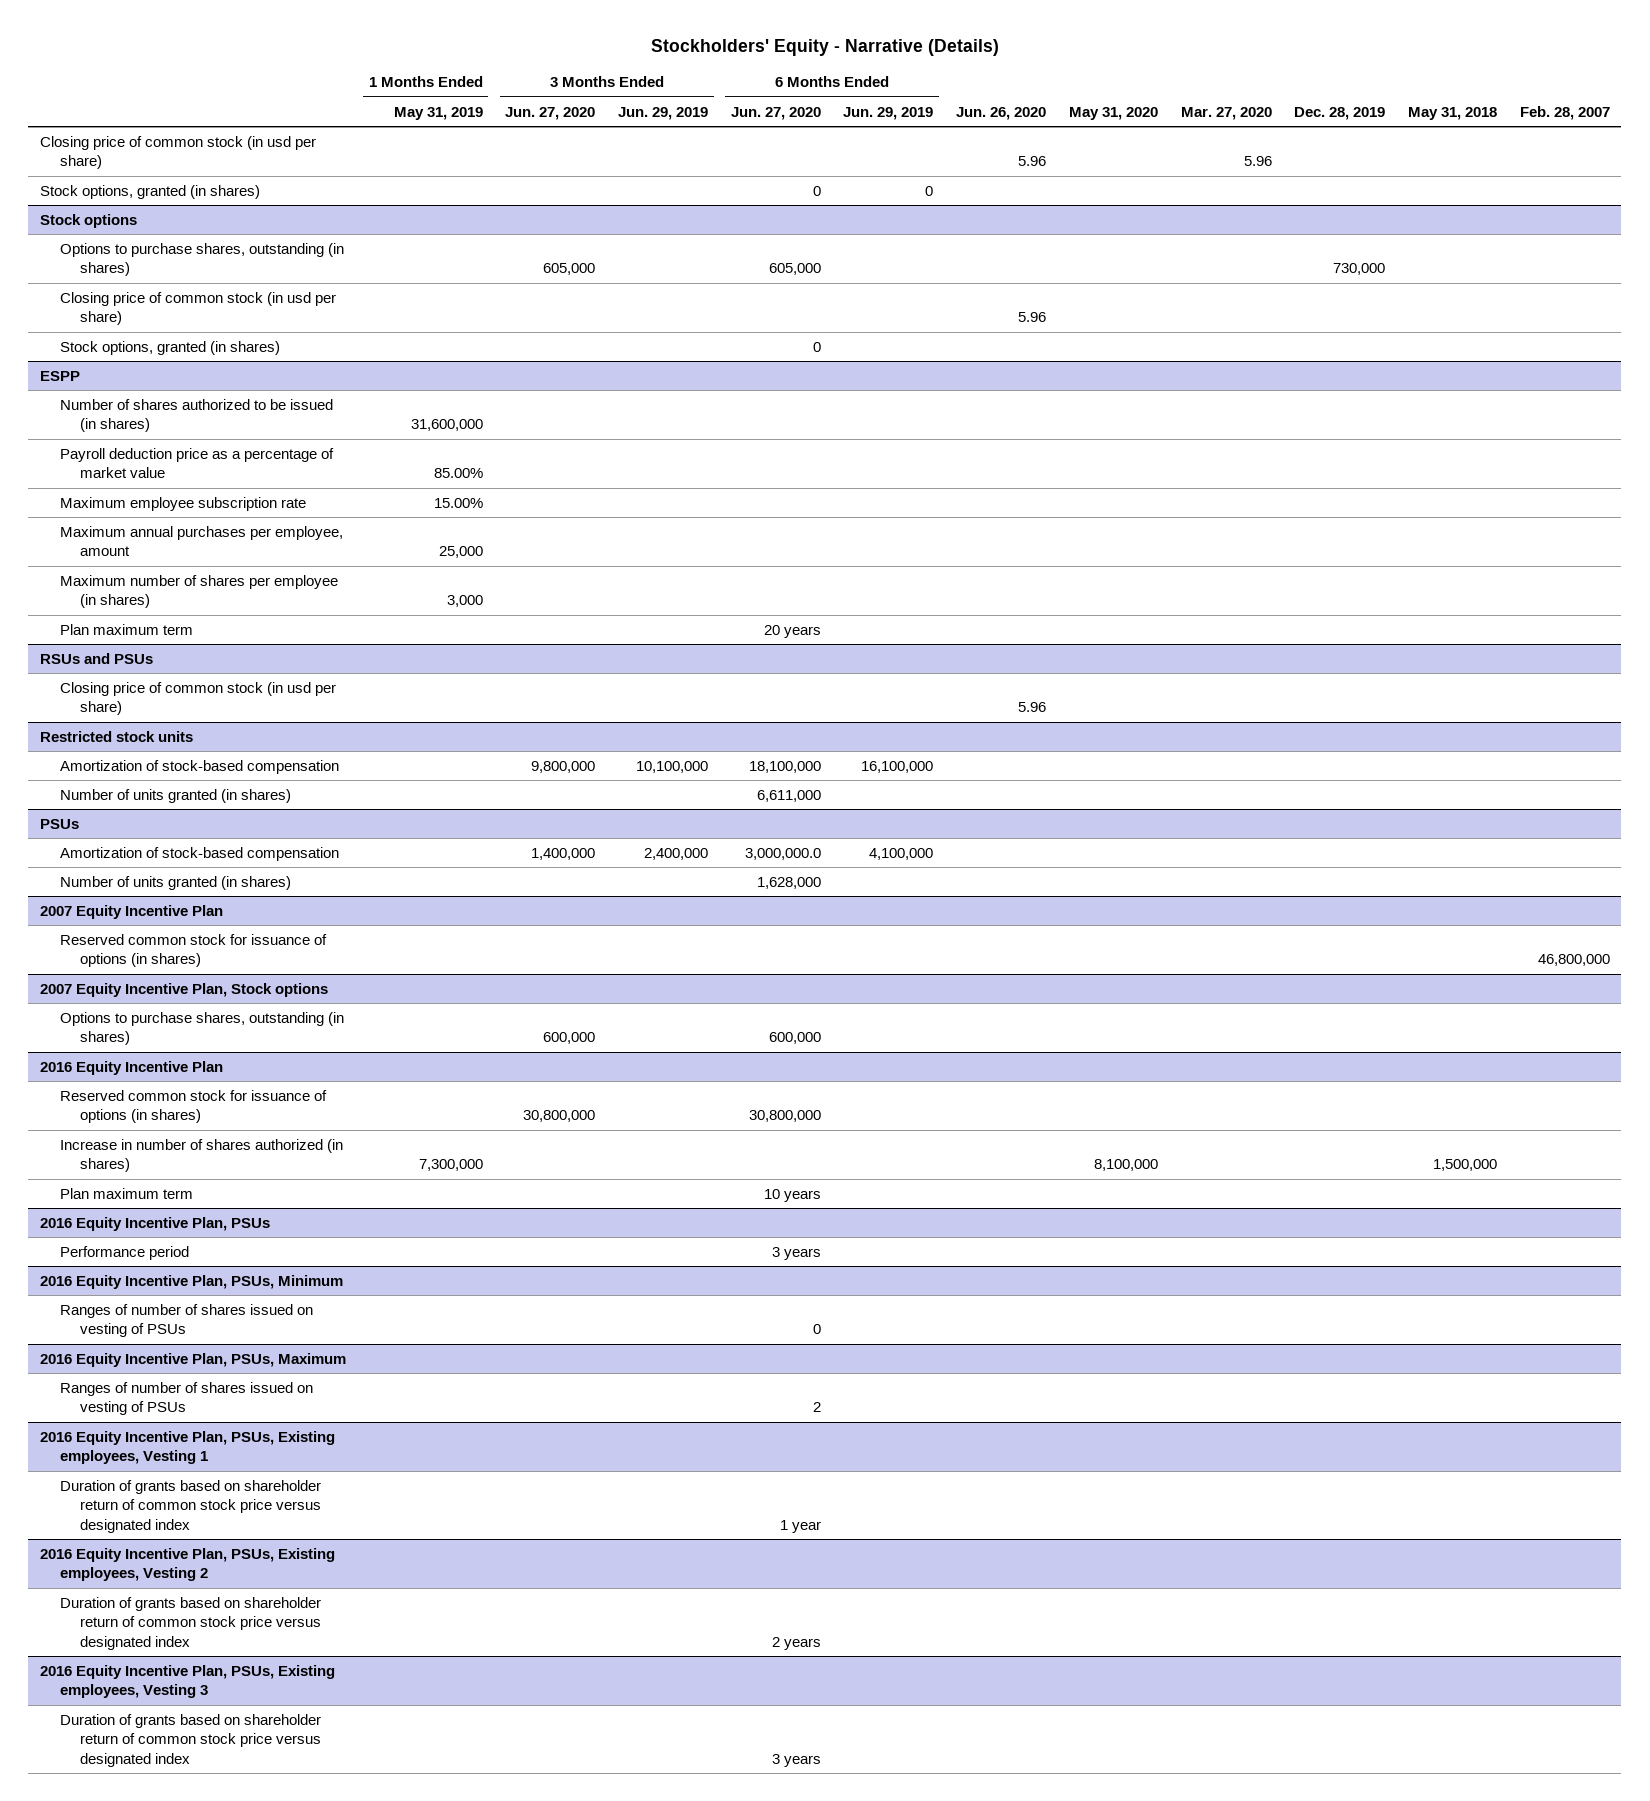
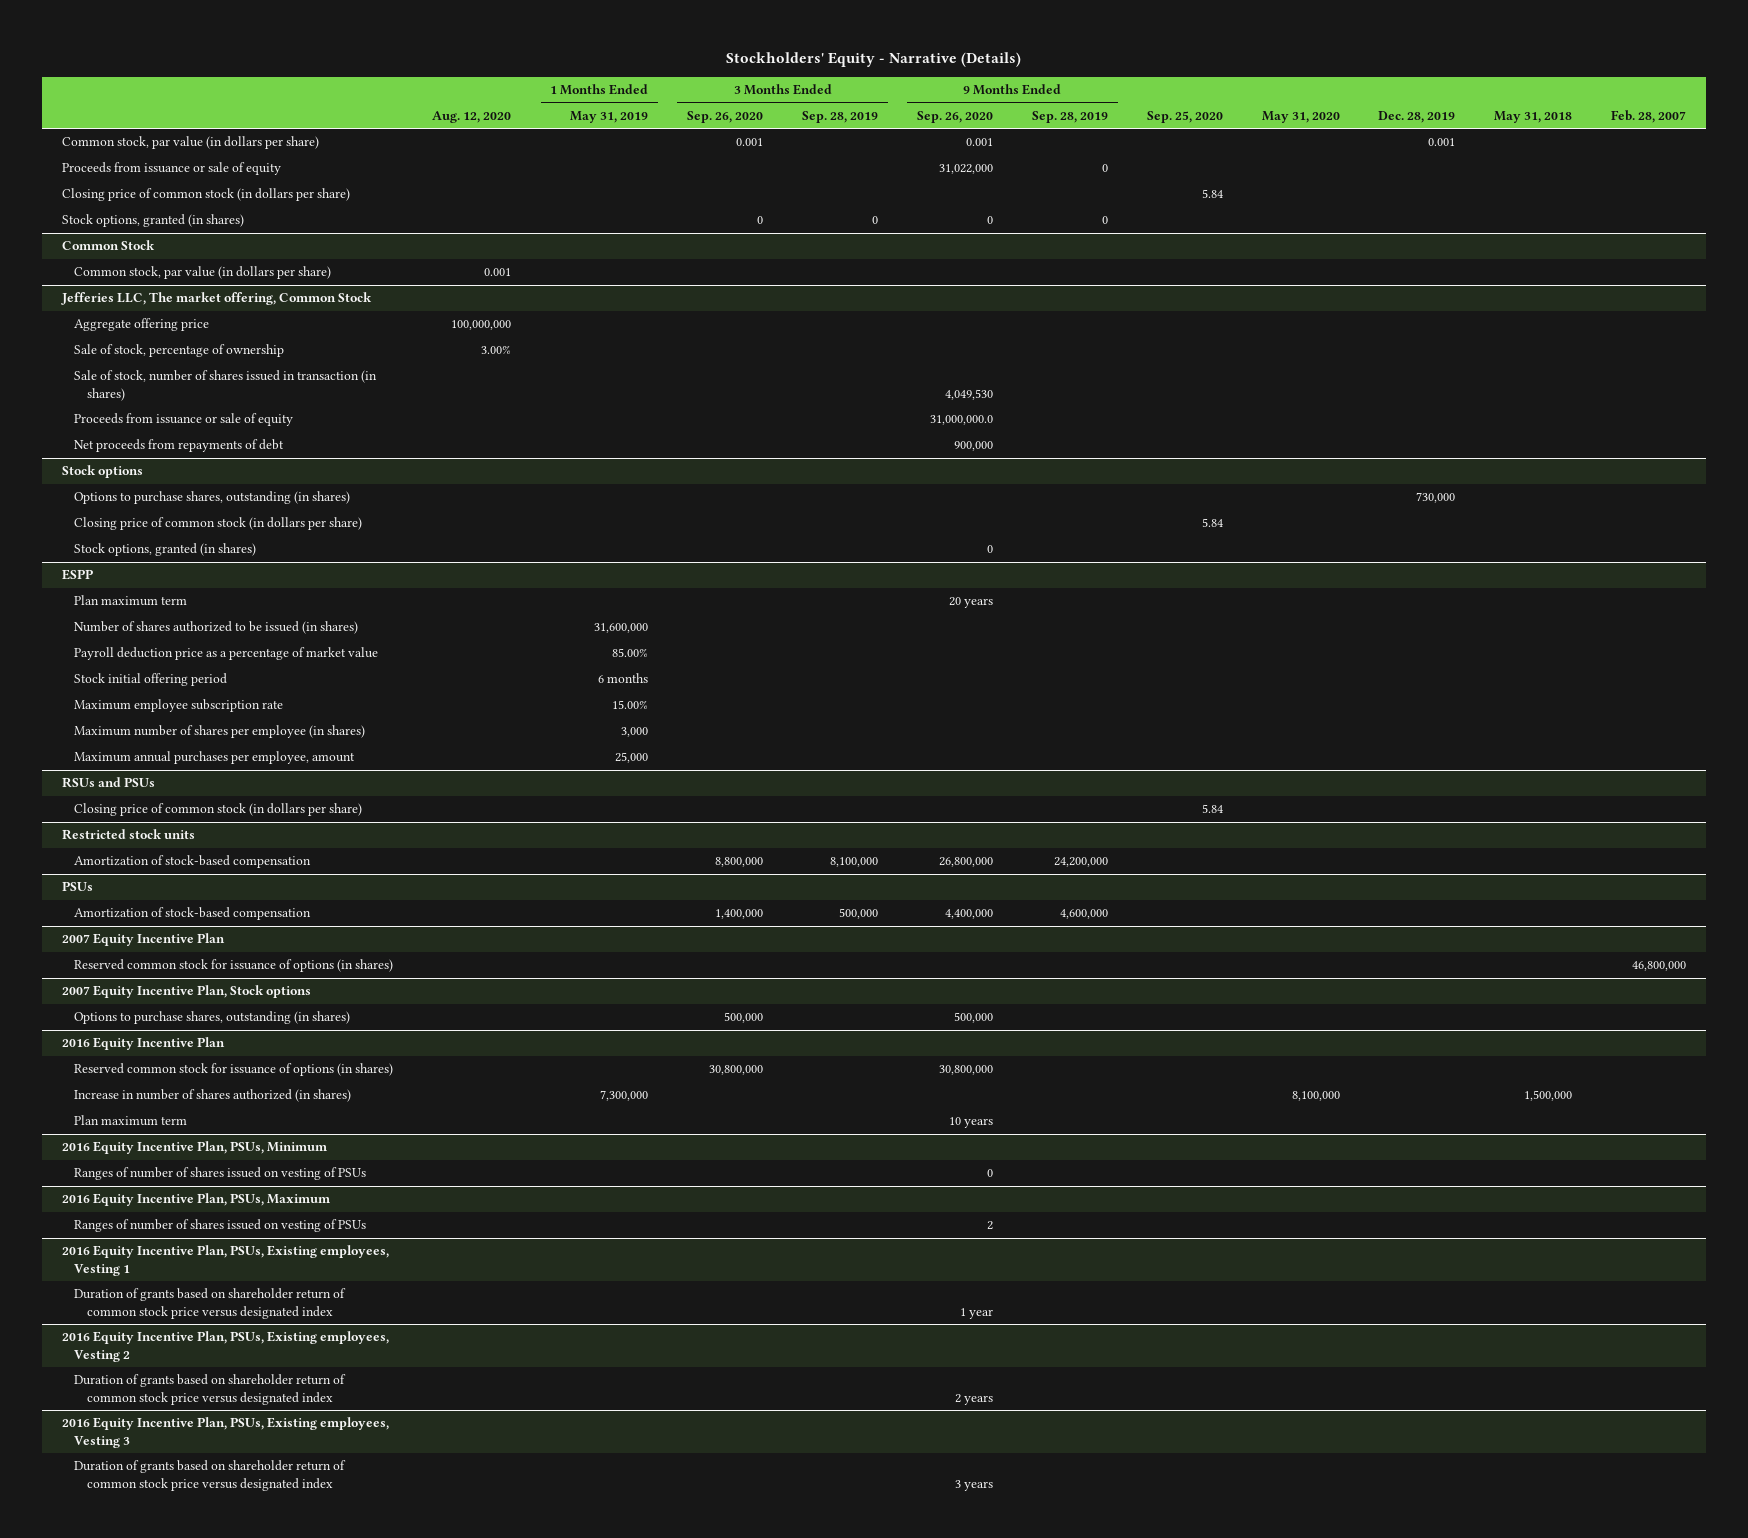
- | 1 Months Ended May 31, 2019 | 3 Months Ended Jun. 27, 2020 | 3 Months Ended Jun. 29, 2019 | 6 Months Ended Jun. 27, 2020 | 6 Months Ended Jun. 29, 2019 | Jun. 26, 2020 | May 31, 2020 | Mar. 27, 2020 | Dec. 28, 2019 | May 31, 2018 | Feb. 28, 2007
+ | Aug. 12, 2020 | 1 Months Ended May 31, 2019 | 3 Months Ended Sep. 26, 2020 | 3 Months Ended Sep. 28, 2019 | 9 Months Ended Sep. 26, 2020 | 9 Months Ended Sep. 28, 2019 | Sep. 25, 2020 | May 31, 2020 | Dec. 28, 2019 | May 31, 2018 | Feb. 28, 2007
- Closing price of common stock (in usd per share) | | | | | | 5.96 | | 5.96 | | |
+ Common stock, par value (in dollars per share) | | | 0.001 | | 0.001 | | | | 0.001 | |
+ Proceeds from issuance or sale of equity | | | | | 31,022,000 | 0 | | | | |
+ Closing price of common stock (in dollars per share) | | | | | | | 5.84 | | | |
+ Common Stock
+ Common stock, par value (in dollars per share) | 0.001 | | | | | | | | | |
+ Jefferies LLC, The market offering, Common Stock
+ Aggregate offering price | 100,000,000 | | | | | | | | | |
+ Sale of stock, percentage of ownership | 3.00% | | | | | | | | | |
+ Sale of stock, number of shares issued in transaction (in shares) | | | | | 4,049,530 | | | | | |
+ Proceeds from issuance or sale of equity | | | | | 31,000,000.0 | | | | | |
+ Net proceeds from repayments of debt | | | | | 900,000 | | | | | |
@ Stock options
- Closing price of common stock (in usd per share) | | | | | | 5.96 | | | | |
+ Closing price of common stock (in dollars per share) | | | | | | | 5.84 | | | |
@ ESPP
moved up: Plan maximum term | | | | | 20 years | | | | | |
+ Stock initial offering period | | 6 months | | | | | | | | |
moved down: Maximum annual purchases per employee, amount | | 25,000 | | | | | | | | |
@ RSUs and PSUs
- Closing price of common stock (in usd per share) | | | | | | 5.96 | | | | |
+ Closing price of common stock (in dollars per share) | | | | | | | 5.84 | | | |
@ Restricted stock units
- Number of units granted (in shares) | | | | 6,611,000 | | | | | | |
@ PSUs
- Number of units granted (in shares) | | | | 1,628,000 | | | | | | |
- 2016 Equity Incentive Plan, PSUs
- Performance period | | | | 3 years | | | | | | |

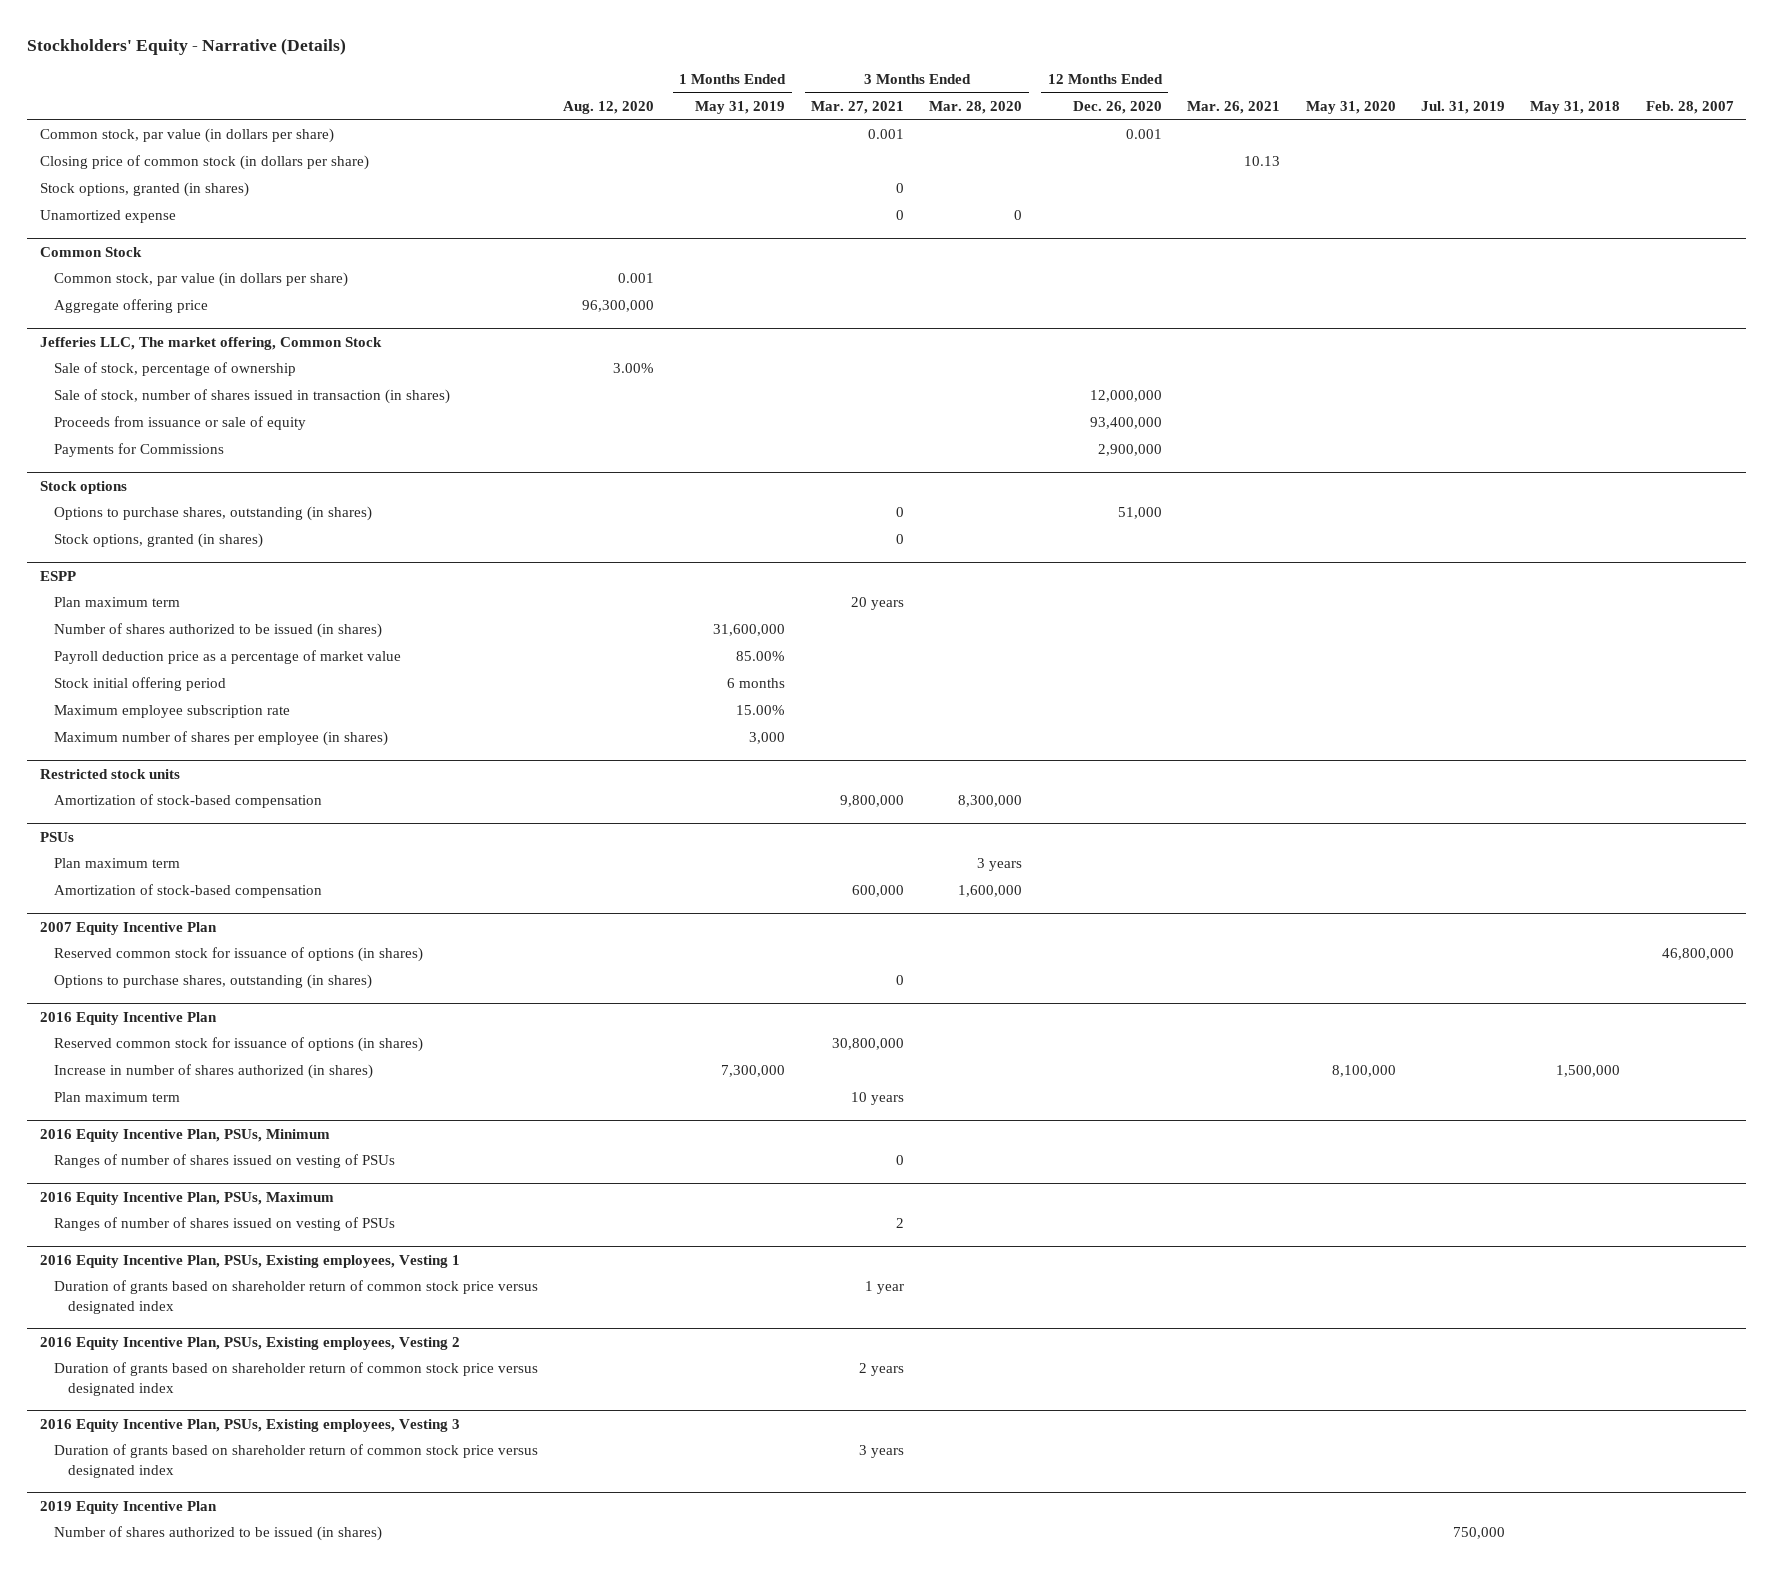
- | Aug. 12, 2020 | 1 Months Ended May 31, 2019 | 3 Months Ended Sep. 26, 2020 | 3 Months Ended Sep. 28, 2019 | 9 Months Ended Sep. 26, 2020 | 9 Months Ended Sep. 28, 2019 | Sep. 25, 2020 | May 31, 2020 | Dec. 28, 2019 | May 31, 2018 | Feb. 28, 2007
+ | Aug. 12, 2020 | 1 Months Ended May 31, 2019 | 3 Months Ended Mar. 27, 2021 | 3 Months Ended Mar. 28, 2020 | 12 Months Ended Dec. 26, 2020 | Mar. 26, 2021 | May 31, 2020 | Jul. 31, 2019 | May 31, 2018 | Feb. 28, 2007
- Proceeds from issuance or sale of equity | | | | | 31,022,000 | 0 | | | | |
+ Unamortized expense | | | 0 | 0 | | | | | |
@ Common Stock
+ Aggregate offering price | 96,300,000 | | | | | | | | |
@ Jefferies LLC, The market offering, Common Stock
- Aggregate offering price | 100,000,000 | | | | | | | | | |
- Net proceeds from repayments of debt | | | | | 900,000 | | | | | |
+ Payments for Commissions | | | | | 2,900,000 | | | | |
@ Stock options
- Closing price of common stock (in dollars per share) | | | | | | | 5.84 | | | |
@ ESPP
- Maximum annual purchases per employee, amount | | 25,000 | | | | | | | | |
- RSUs and PSUs
- Closing price of common stock (in dollars per share) | | | | | | | 5.84 | | | |
@ PSUs
+ Plan maximum term | | | | 3 years | | | | | |
- 2007 Equity Incentive Plan, Stock options
- Options to purchase shares, outstanding (in shares) | | | 500,000 | | 500,000 | | | | | |
@ 2007 Equity Incentive Plan
+ Options to purchase shares, outstanding (in shares) | | | 0 | | | | | | |
+ 2019 Equity Incentive Plan
+ Number of shares authorized to be issued (in shares) | | | | | | | | 750,000 | |

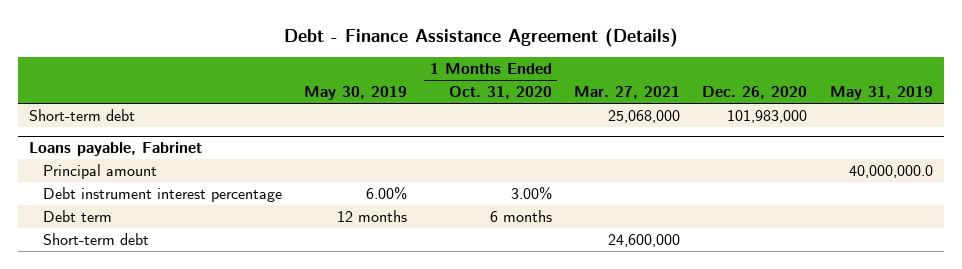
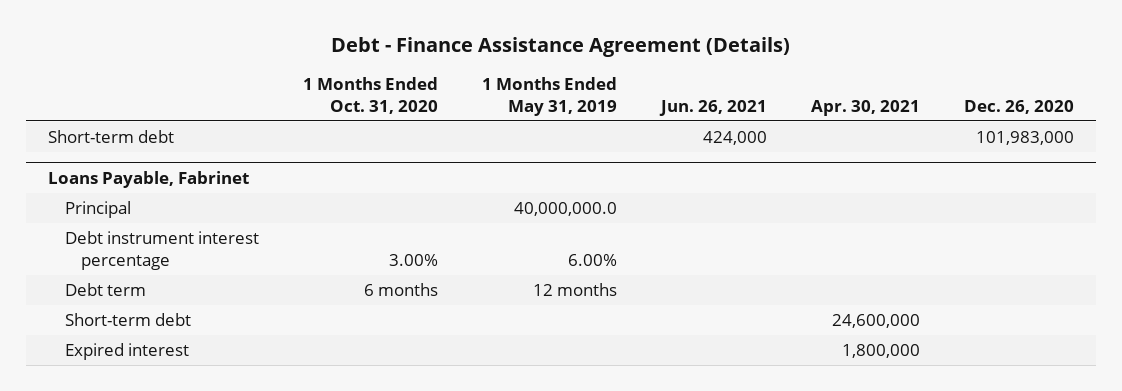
- | May 30, 2019 | 1 Months Ended Oct. 31, 2020 | Mar. 27, 2021 | Dec. 26, 2020 | May 31, 2019
+ | 1 Months Ended Oct. 31, 2020 | 1 Months Ended May 31, 2019 | Jun. 26, 2021 | Apr. 30, 2021 | Dec. 26, 2020
- Loans payable, Fabrinet
- Principal amount | | | | | 40,000,000.0
+ Loans Payable, Fabrinet
+ Principal | | 40,000,000.0 | | |
+ Expired interest | | | | 1,800,000 |

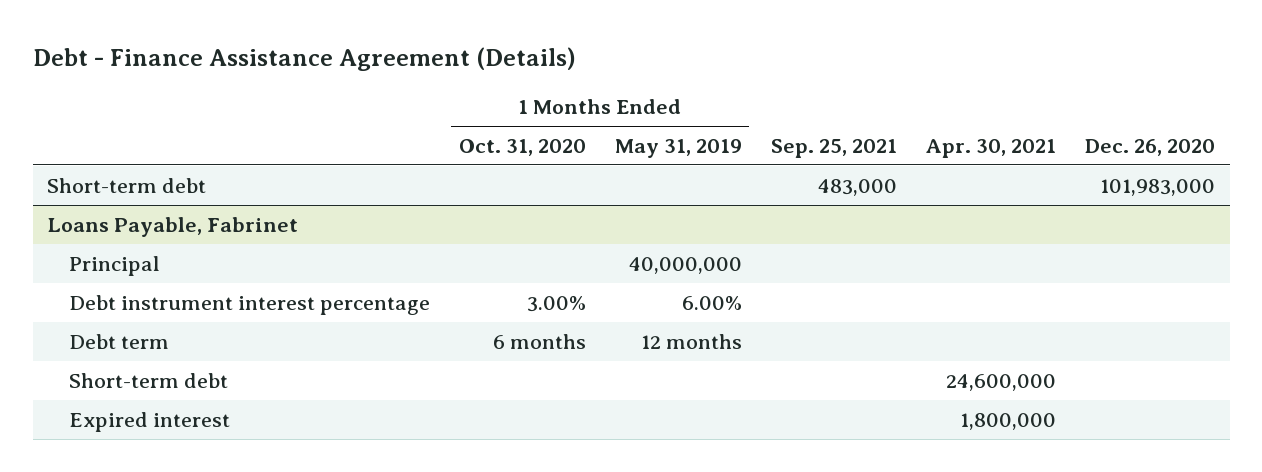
- | 1 Months Ended Oct. 31, 2020 | 1 Months Ended May 31, 2019 | Jun. 26, 2021 | Apr. 30, 2021 | Dec. 26, 2020
+ | 1 Months Ended Oct. 31, 2020 | 1 Months Ended May 31, 2019 | Sep. 25, 2021 | Apr. 30, 2021 | Dec. 26, 2020
@ Loans Payable, Fabrinet
- Principal | | 40,000,000.0 | | |
+ Principal | | 40,000,000 | | |

